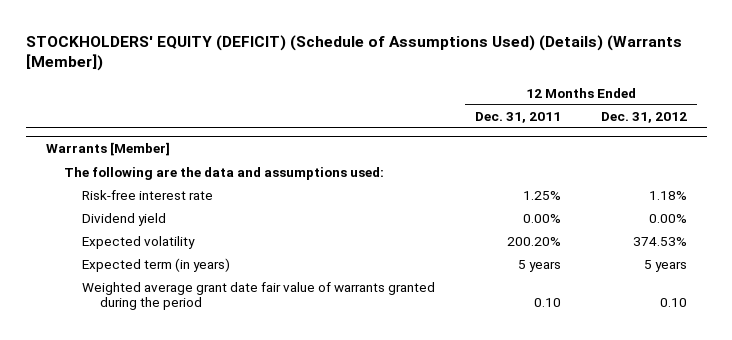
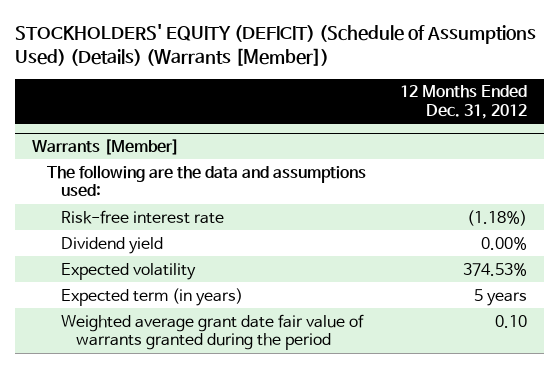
- | 12 Months Ended Dec. 31, 2011 | 12 Months Ended Dec. 31, 2012
+ | 12 Months Ended Dec. 31, 2012
@ Warrants [Member]
- Risk-free interest rate | 1.25% | 1.18%
+ Risk-free interest rate | (1.18%)

